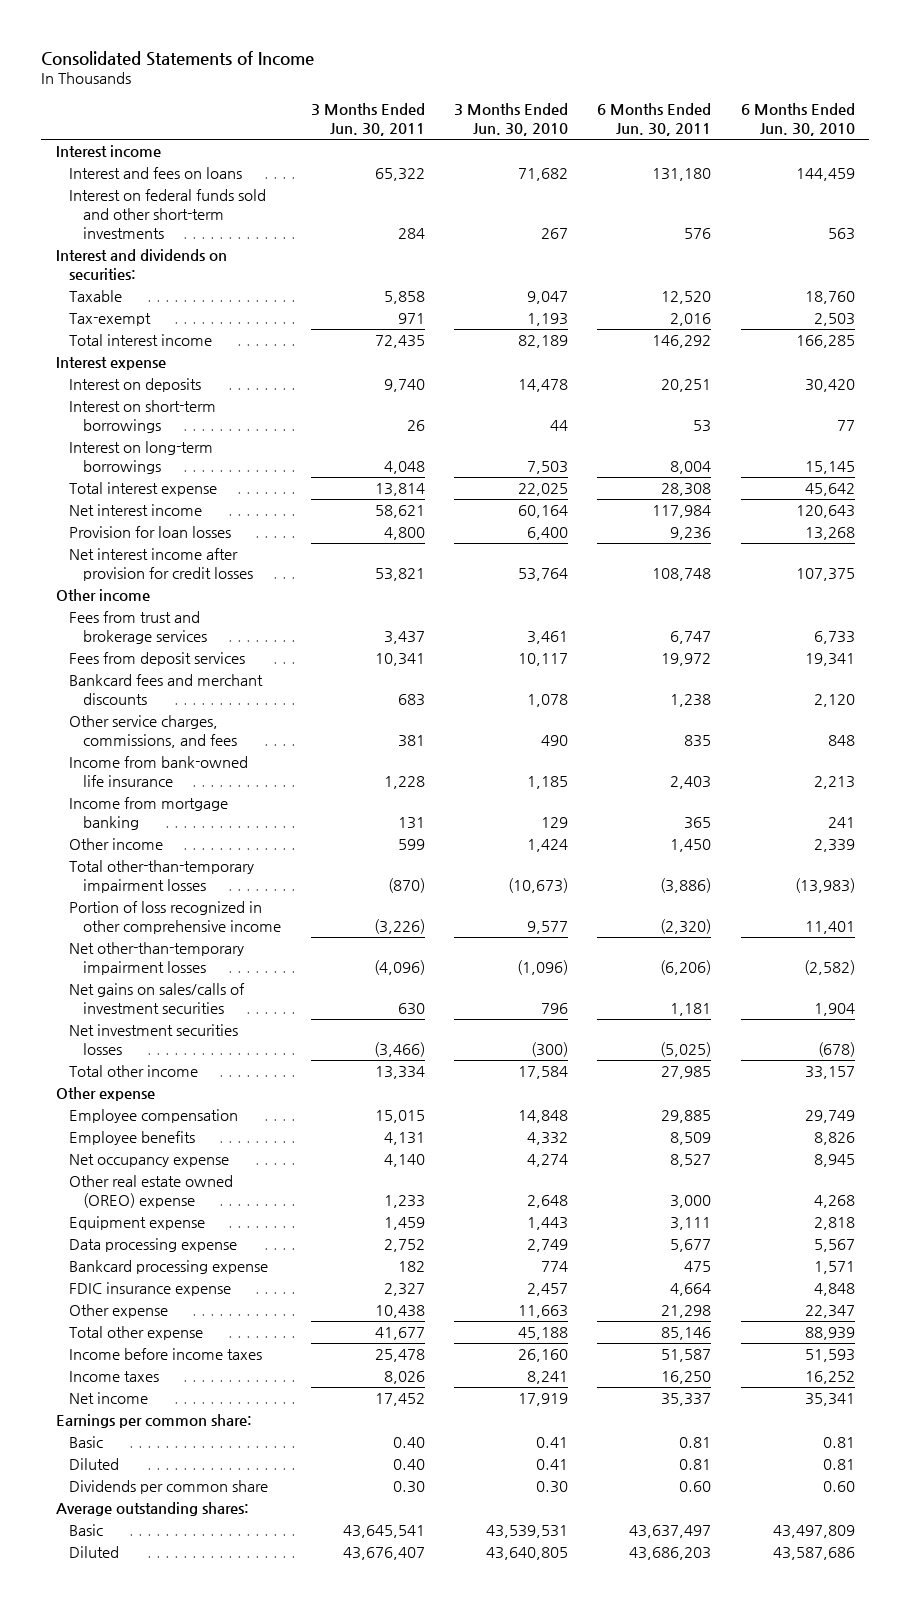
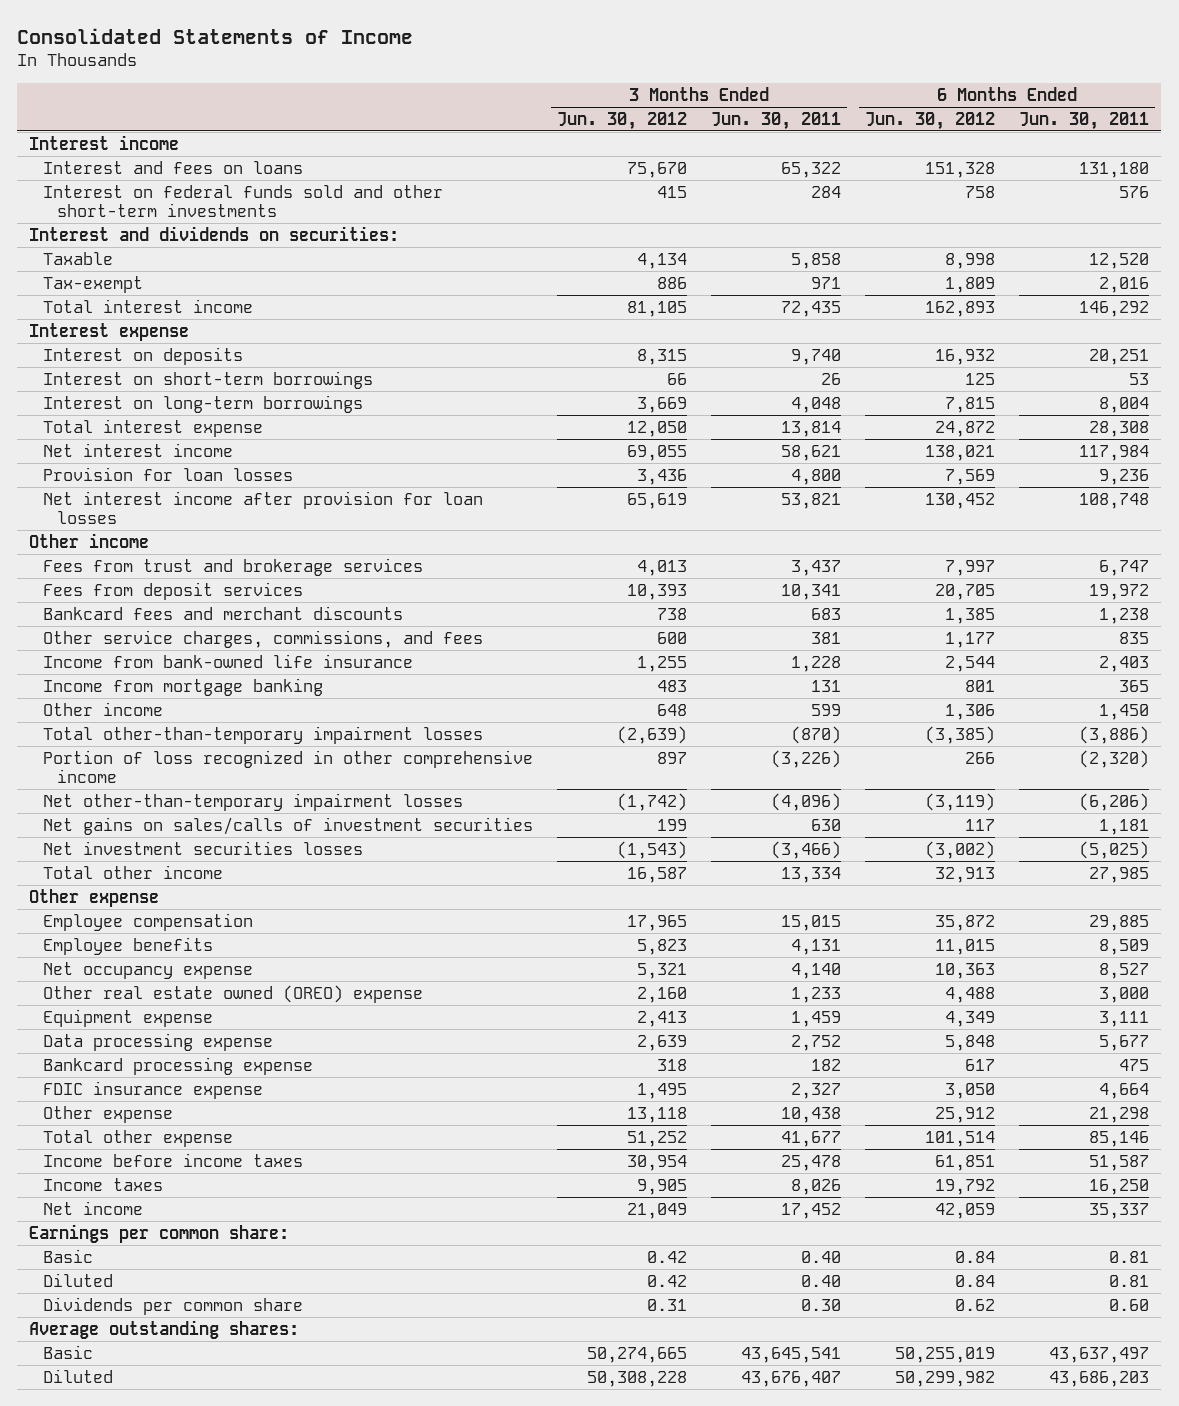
- | 3 Months Ended Jun. 30, 2011 | 3 Months Ended Jun. 30, 2010 | 6 Months Ended Jun. 30, 2011 | 6 Months Ended Jun. 30, 2010
+ | 3 Months Ended Jun. 30, 2012 | 3 Months Ended Jun. 30, 2011 | 6 Months Ended Jun. 30, 2012 | 6 Months Ended Jun. 30, 2011
- Net interest income after provision for credit losses | 53,821 | 53,764 | 108,748 | 107,375
+ Net interest income after provision for loan losses | 65,619 | 53,821 | 130,452 | 108,748

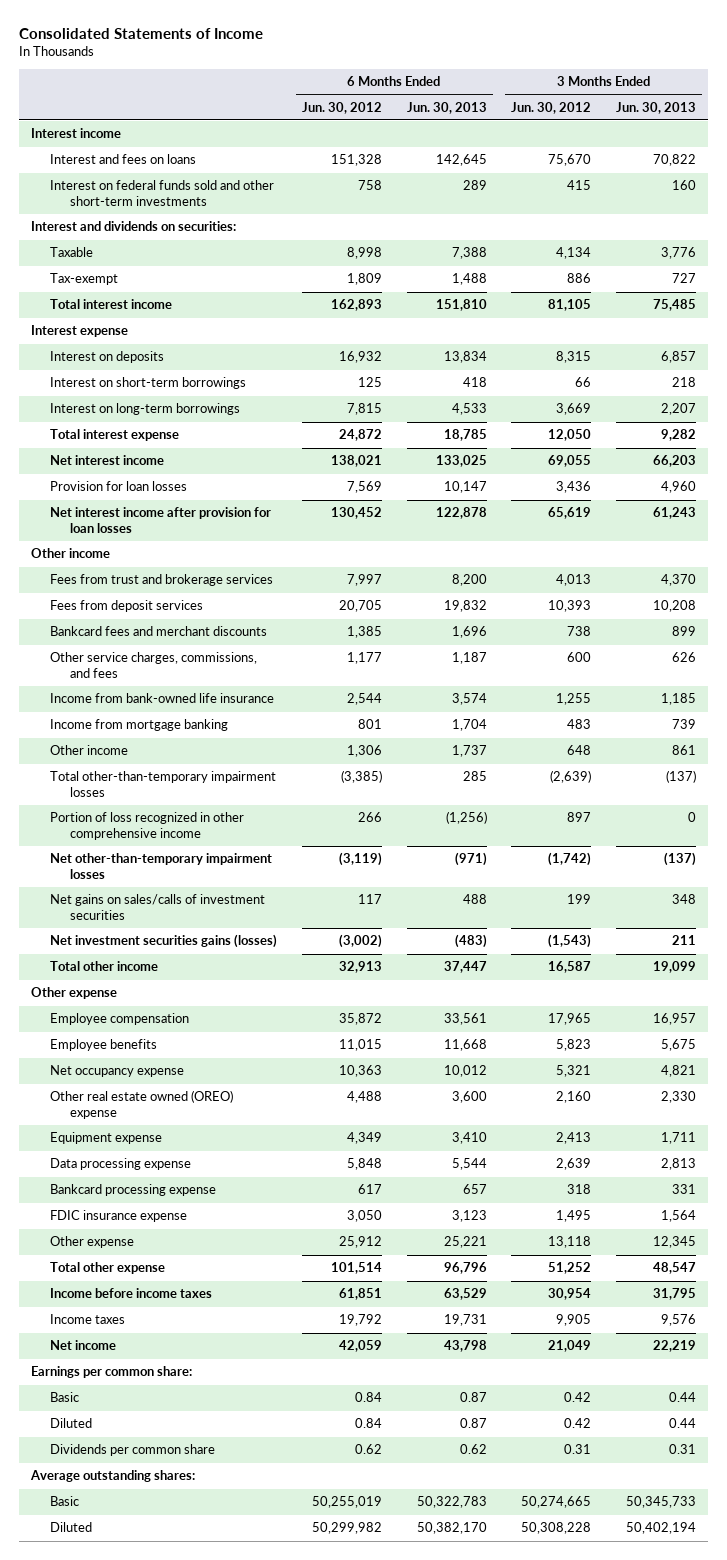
- | 3 Months Ended Jun. 30, 2012 | 3 Months Ended Jun. 30, 2011 | 6 Months Ended Jun. 30, 2012 | 6 Months Ended Jun. 30, 2011
+ | 6 Months Ended Jun. 30, 2012 | 6 Months Ended Jun. 30, 2013 | 3 Months Ended Jun. 30, 2012 | 3 Months Ended Jun. 30, 2013
- Net investment securities losses | (1,543) | (3,466) | (3,002) | (5,025)
+ Net investment securities gains (losses) | (3,002) | (483) | (1,543) | 211

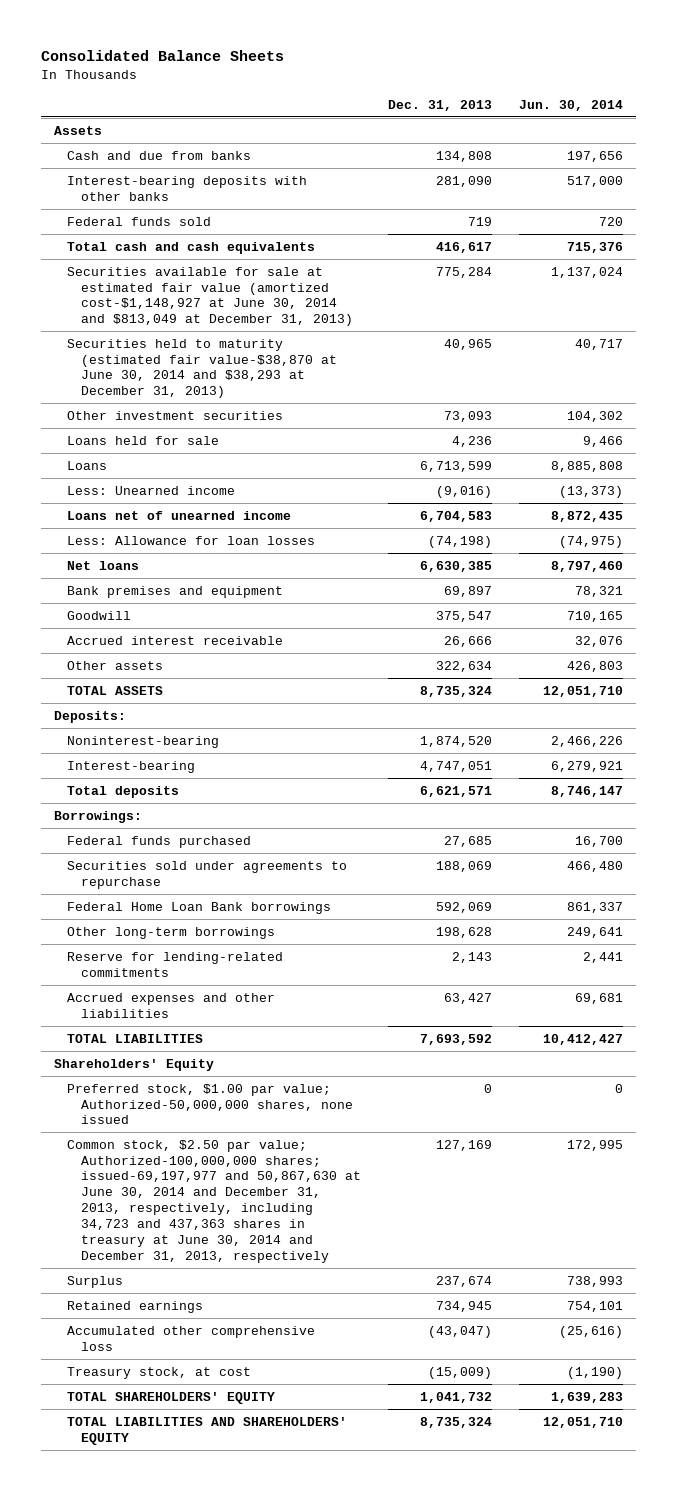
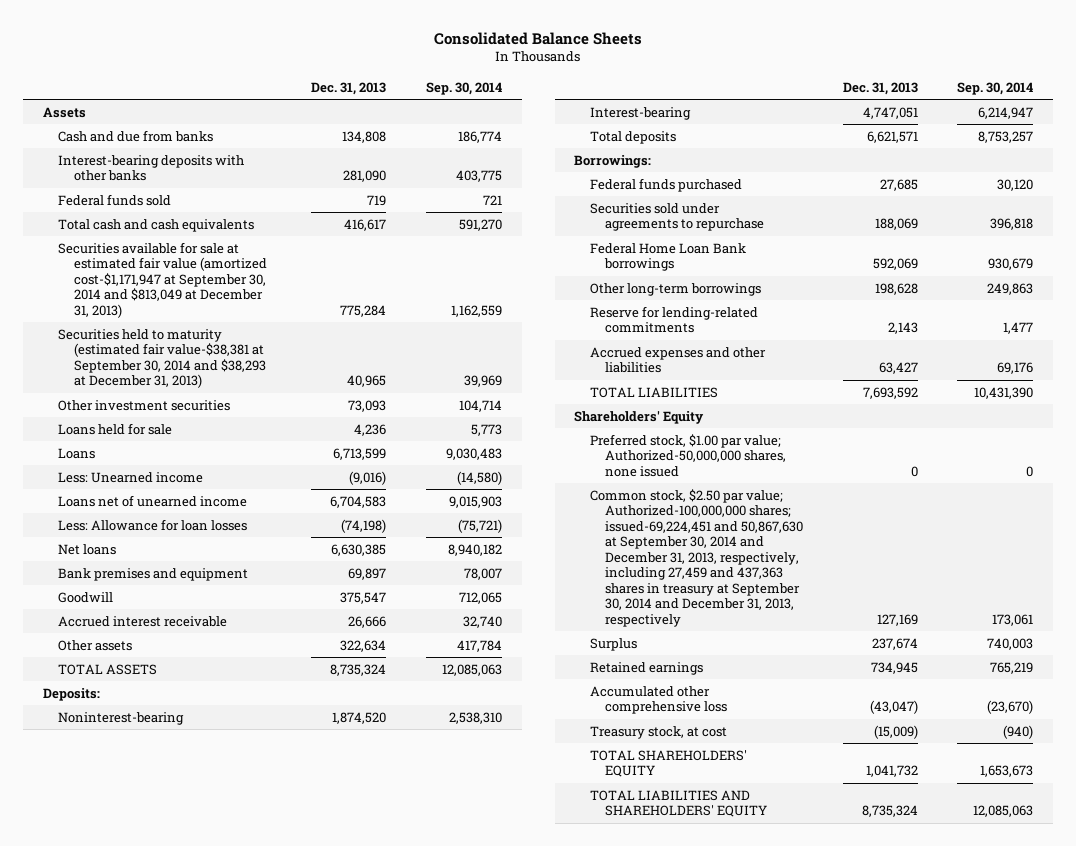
- | Dec. 31, 2013 | Jun. 30, 2014
+ | Dec. 31, 2013 | Sep. 30, 2014
- Securities available for sale at estimated fair value (amortized cost-$1,148,927 at June 30, 2014 and $813,049 at December 31, 2013) | 775,284 | 1,137,024
- Securities held to maturity (estimated fair value-$38,870 at June 30, 2014 and $38,293 at December 31, 2013) | 40,965 | 40,717
+ Securities available for sale at estimated fair value (amortized cost-$1,171,947 at September 30, 2014 and $813,049 at December 31, 2013) | 775,284 | 1,162,559
+ Securities held to maturity (estimated fair value-$38,381 at September 30, 2014 and $38,293 at December 31, 2013) | 40,965 | 39,969
- Common stock, $2.50 par value; Authorized-100,000,000 shares; issued-69,197,977 and 50,867,630 at June 30, 2014 and December 31, 2013, respectively, including 34,723 and 437,363 shares in treasury at June 30, 2014 and December 31, 2013, respectively | 127,169 | 172,995
+ Common stock, $2.50 par value; Authorized-100,000,000 shares; issued-69,224,451 and 50,867,630 at September 30, 2014 and December 31, 2013, respectively, including 27,459 and 437,363 shares in treasury at September 30, 2014 and December 31, 2013, respectively | 127,169 | 173,061

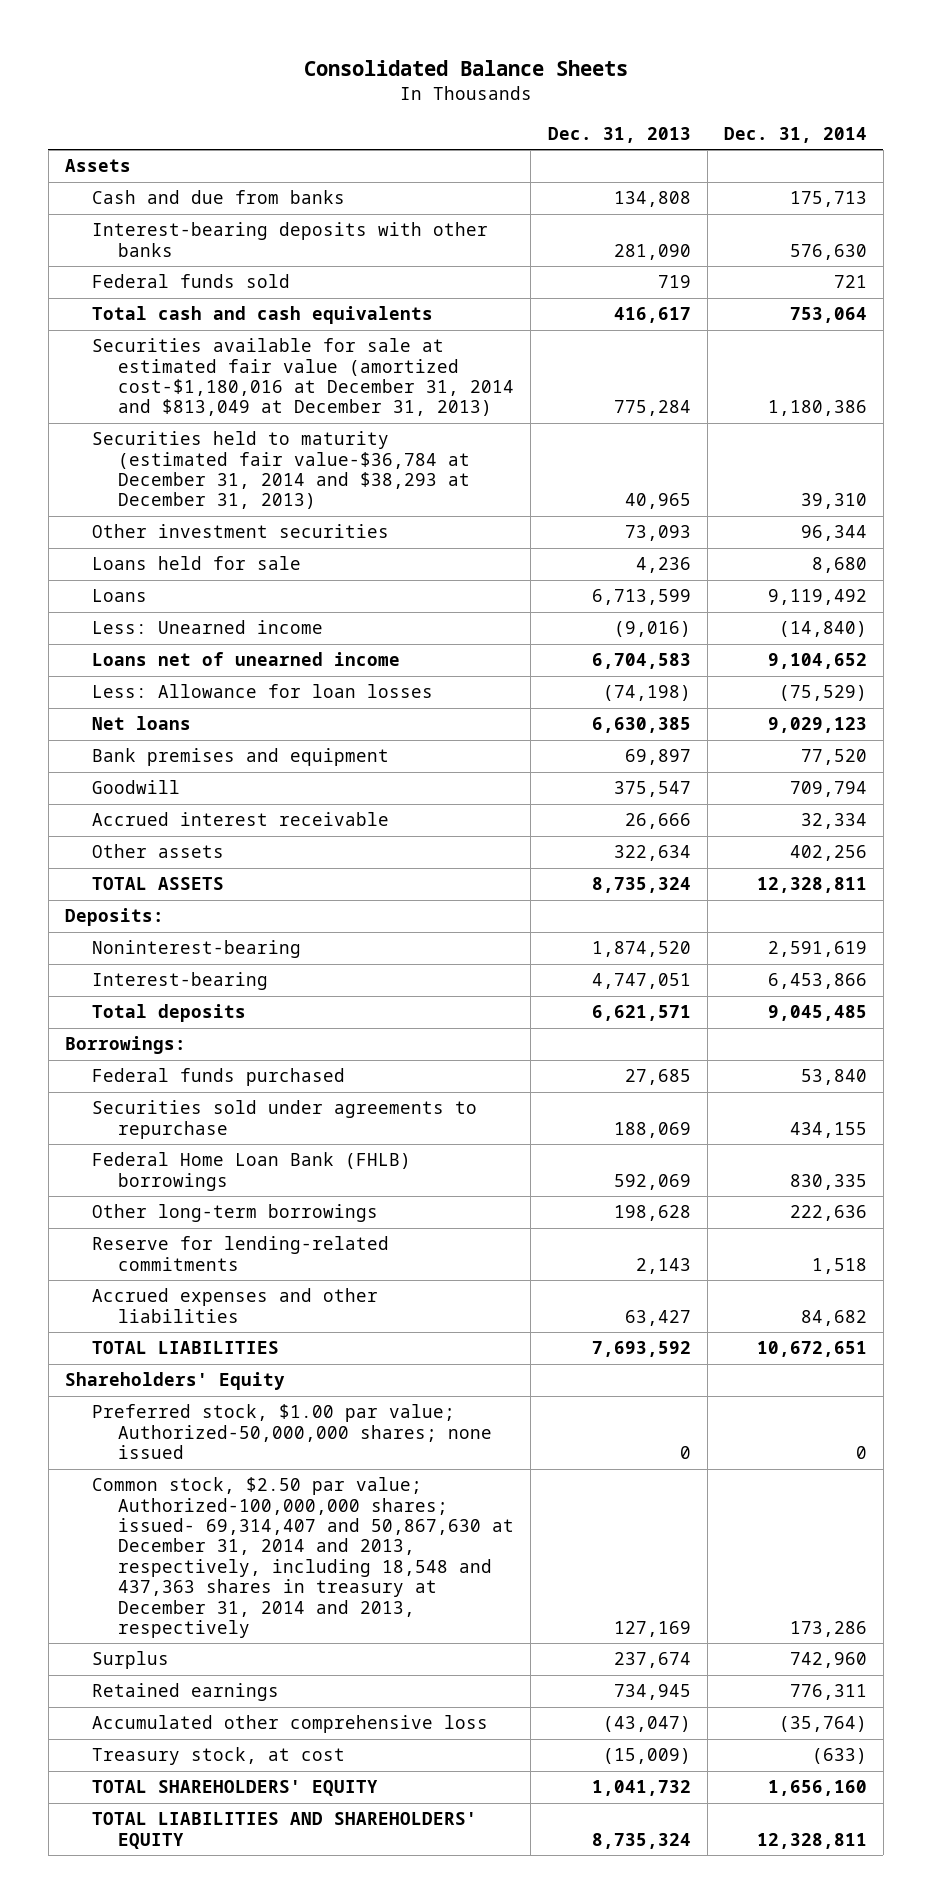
- | Dec. 31, 2013 | Sep. 30, 2014
+ | Dec. 31, 2013 | Dec. 31, 2014
- Securities available for sale at estimated fair value (amortized cost-$1,171,947 at September 30, 2014 and $813,049 at December 31, 2013) | 775,284 | 1,162,559
- Securities held to maturity (estimated fair value-$38,381 at September 30, 2014 and $38,293 at December 31, 2013) | 40,965 | 39,969
+ Securities available for sale at estimated fair value (amortized cost-$1,180,016 at December 31, 2014 and $813,049 at December 31, 2013) | 775,284 | 1,180,386
+ Securities held to maturity (estimated fair value-$36,784 at December 31, 2014 and $38,293 at December 31, 2013) | 40,965 | 39,310
- Federal Home Loan Bank borrowings | 592,069 | 930,679
+ Federal Home Loan Bank (FHLB) borrowings | 592,069 | 830,335
- Preferred stock, $1.00 par value; Authorized-50,000,000 shares, none issued | 0 | 0
- Common stock, $2.50 par value; Authorized-100,000,000 shares; issued-69,224,451 and 50,867,630 at September 30, 2014 and December 31, 2013, respectively, including 27,459 and 437,363 shares in treasury at September 30, 2014 and December 31, 2013, respectively | 127,169 | 173,061
+ Preferred stock, $1.00 par value; Authorized-50,000,000 shares; none issued | 0 | 0
+ Common stock, $2.50 par value; Authorized-100,000,000 shares; issued- 69,314,407 and 50,867,630 at December 31, 2014 and 2013, respectively, including 18,548 and 437,363 shares in treasury at December 31, 2014 and 2013, respectively | 127,169 | 173,286

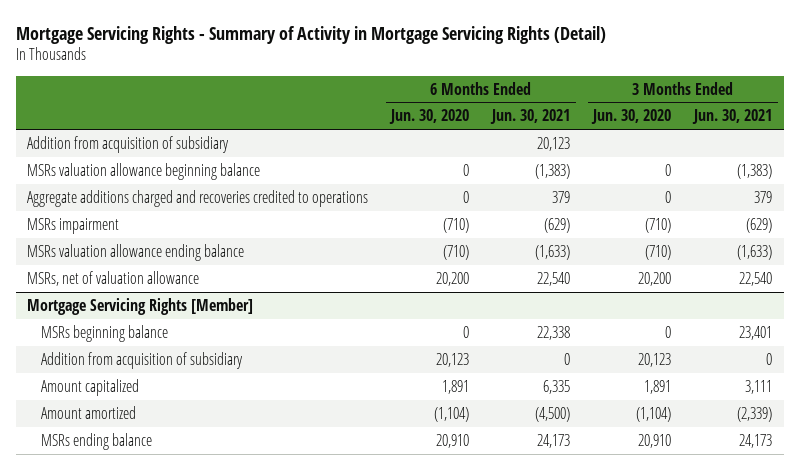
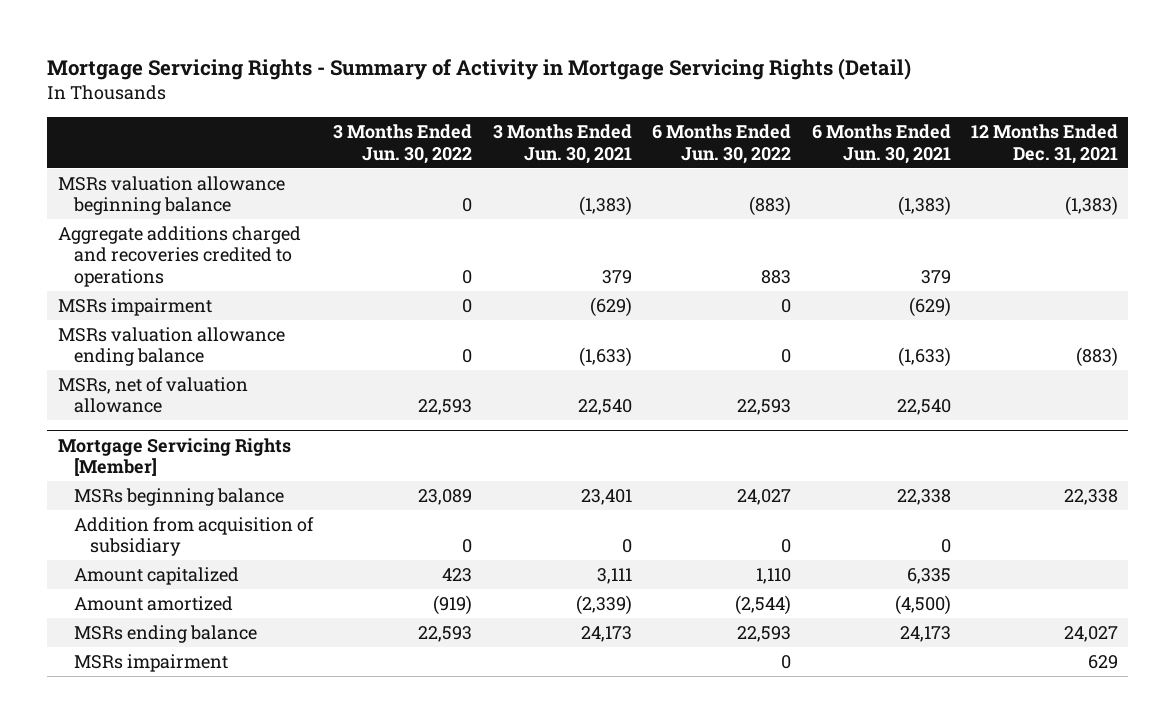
- | 6 Months Ended Jun. 30, 2020 | 6 Months Ended Jun. 30, 2021 | 3 Months Ended Jun. 30, 2020 | 3 Months Ended Jun. 30, 2021
+ | 3 Months Ended Jun. 30, 2022 | 3 Months Ended Jun. 30, 2021 | 6 Months Ended Jun. 30, 2022 | 6 Months Ended Jun. 30, 2021 | 12 Months Ended Dec. 31, 2021
- Addition from acquisition of subsidiary | | 20,123 | |
@ Mortgage Servicing Rights [Member]
+ MSRs impairment | | | 0 | | 629

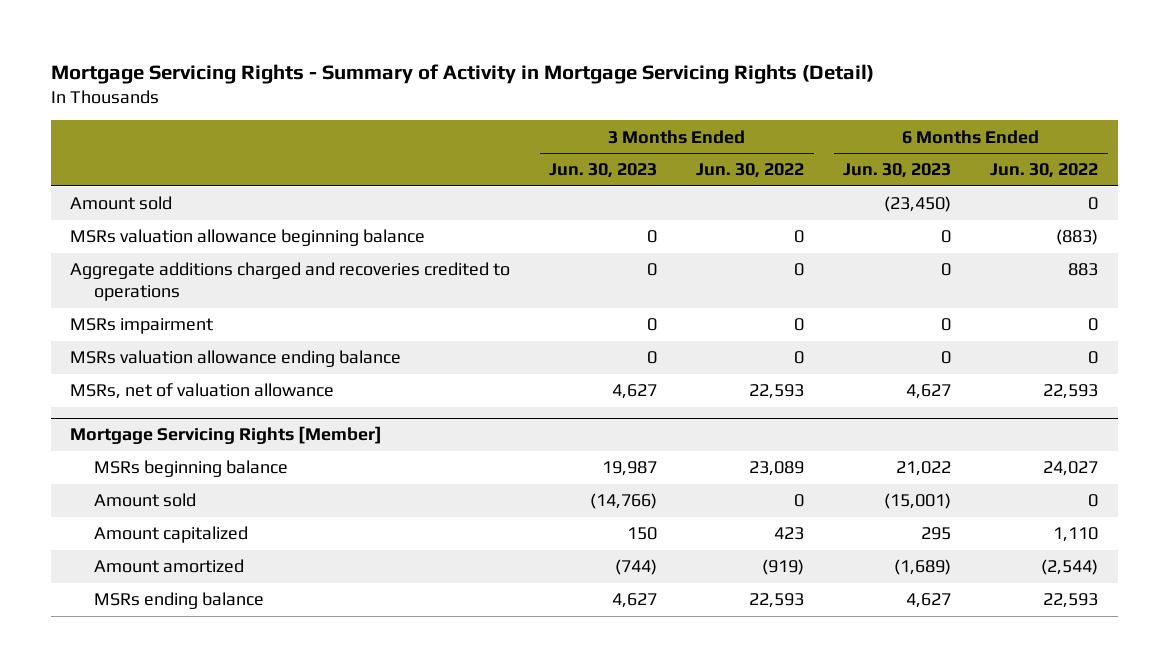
- | 3 Months Ended Jun. 30, 2022 | 3 Months Ended Jun. 30, 2021 | 6 Months Ended Jun. 30, 2022 | 6 Months Ended Jun. 30, 2021 | 12 Months Ended Dec. 31, 2021
+ | 3 Months Ended Jun. 30, 2023 | 3 Months Ended Jun. 30, 2022 | 6 Months Ended Jun. 30, 2023 | 6 Months Ended Jun. 30, 2022
+ Amount sold | | | (23,450) | 0
@ Mortgage Servicing Rights [Member]
- Addition from acquisition of subsidiary | 0 | 0 | 0 | 0 |
+ Amount sold | (14,766) | 0 | (15,001) | 0
- MSRs impairment | | | 0 | | 629

